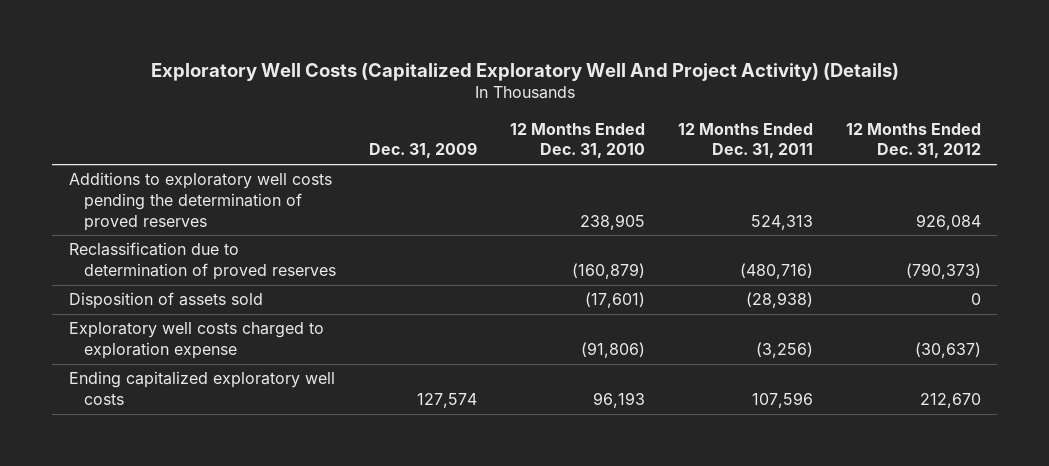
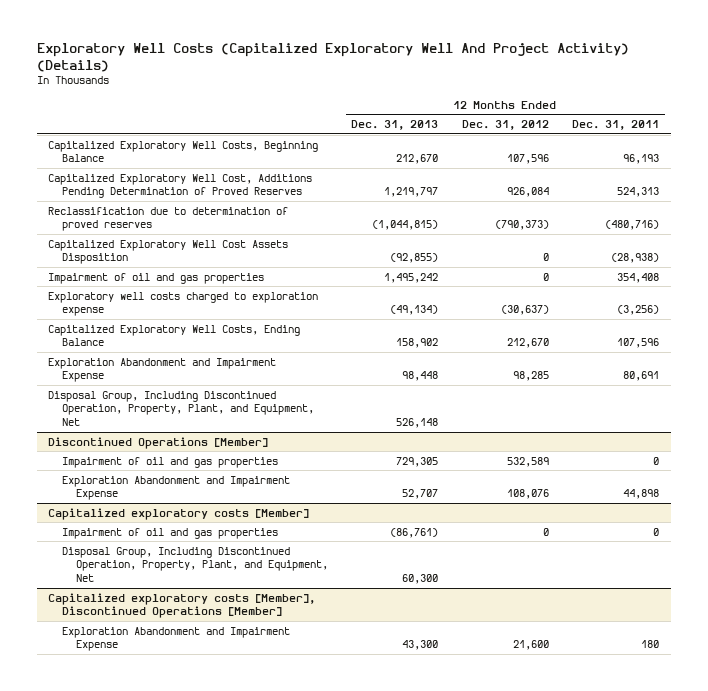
- | Dec. 31, 2009 | 12 Months Ended Dec. 31, 2010 | 12 Months Ended Dec. 31, 2011 | 12 Months Ended Dec. 31, 2012
+ | 12 Months Ended Dec. 31, 2013 | 12 Months Ended Dec. 31, 2012 | 12 Months Ended Dec. 31, 2011
- Additions to exploratory well costs pending the determination of proved reserves | | 238,905 | 524,313 | 926,084
+ Capitalized Exploratory Well Costs, Beginning Balance | 212,670 | 107,596 | 96,193
+ Capitalized Exploratory Well Cost, Additions Pending Determination of Proved Reserves | 1,219,797 | 926,084 | 524,313
- Disposition of assets sold | | (17,601) | (28,938) | 0
+ Capitalized Exploratory Well Cost Assets Disposition | (92,855) | 0 | (28,938)
+ Impairment of oil and gas properties | 1,495,242 | 0 | 354,408
- Ending capitalized exploratory well costs | 127,574 | 96,193 | 107,596 | 212,670
+ Capitalized Exploratory Well Costs, Ending Balance | 158,902 | 212,670 | 107,596
+ Exploration Abandonment and Impairment Expense | 98,448 | 98,285 | 80,691
+ Disposal Group, Including Discontinued Operation, Property, Plant, and Equipment, Net | 526,148 | |
+ Discontinued Operations [Member]
+ Impairment of oil and gas properties | 729,305 | 532,589 | 0
+ Exploration Abandonment and Impairment Expense | 52,707 | 108,076 | 44,898
+ Capitalized exploratory costs [Member]
+ Impairment of oil and gas properties | (86,761) | 0 | 0
+ Disposal Group, Including Discontinued Operation, Property, Plant, and Equipment, Net | 60,300 | |
+ Capitalized exploratory costs [Member], Discontinued Operations [Member]
+ Exploration Abandonment and Impairment Expense | 43,300 | 21,600 | 180

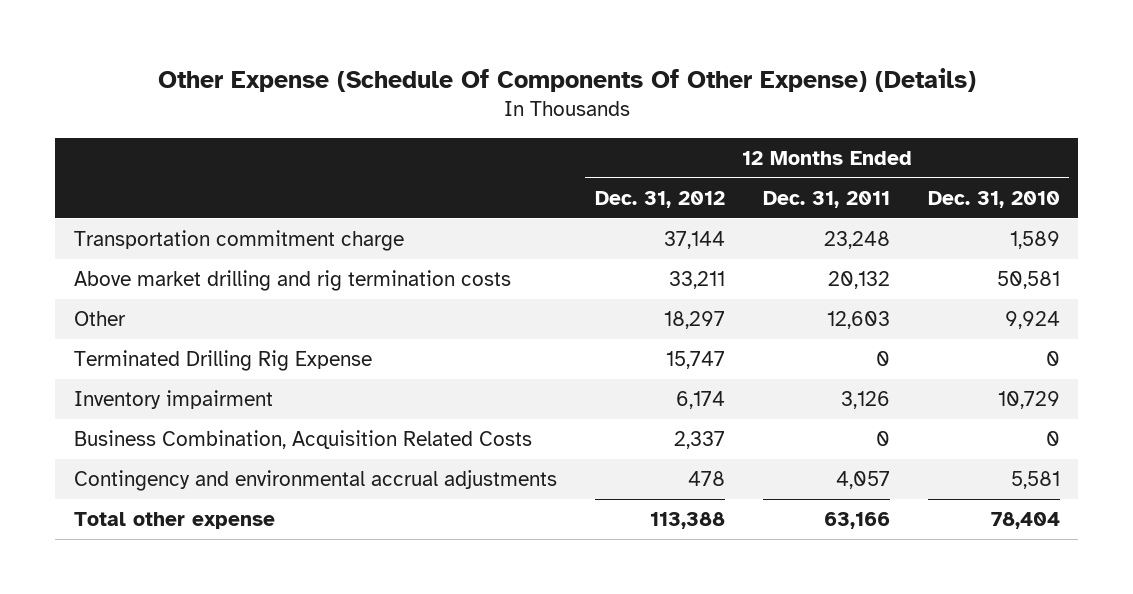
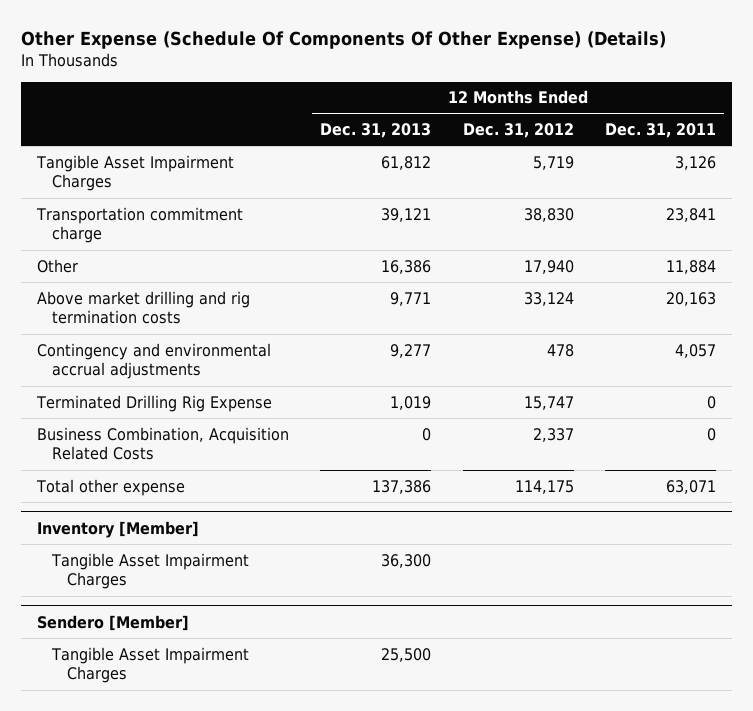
- | 12 Months Ended Dec. 31, 2012 | 12 Months Ended Dec. 31, 2011 | 12 Months Ended Dec. 31, 2010
+ | 12 Months Ended Dec. 31, 2013 | 12 Months Ended Dec. 31, 2012 | 12 Months Ended Dec. 31, 2011
- Transportation commitment charge | 37,144 | 23,248 | 1,589
- Above market drilling and rig termination costs | 33,211 | 20,132 | 50,581
- Other | 18,297 | 12,603 | 9,924
+ Tangible Asset Impairment Charges | 61,812 | 5,719 | 3,126
+ Transportation commitment charge | 39,121 | 38,830 | 23,841
+ Other | 16,386 | 17,940 | 11,884
+ Above market drilling and rig termination costs | 9,771 | 33,124 | 20,163
moved up: Contingency and environmental accrual adjustments | 9,277 | 478 | 4,057
- Inventory impairment | 6,174 | 3,126 | 10,729
- Total other expense | 113,388 | 63,166 | 78,404
+ Total other expense | 137,386 | 114,175 | 63,071
+ Inventory [Member]
+ Tangible Asset Impairment Charges | 36,300 | |
+ Sendero [Member]
+ Tangible Asset Impairment Charges | 25,500 | |

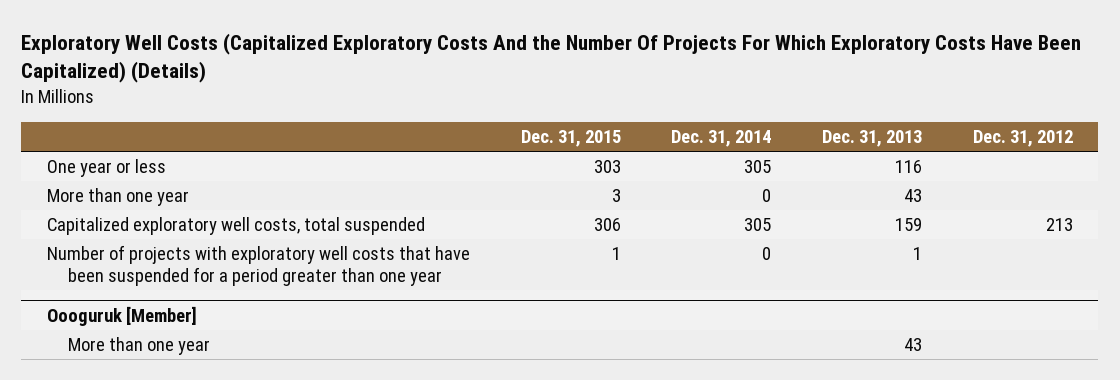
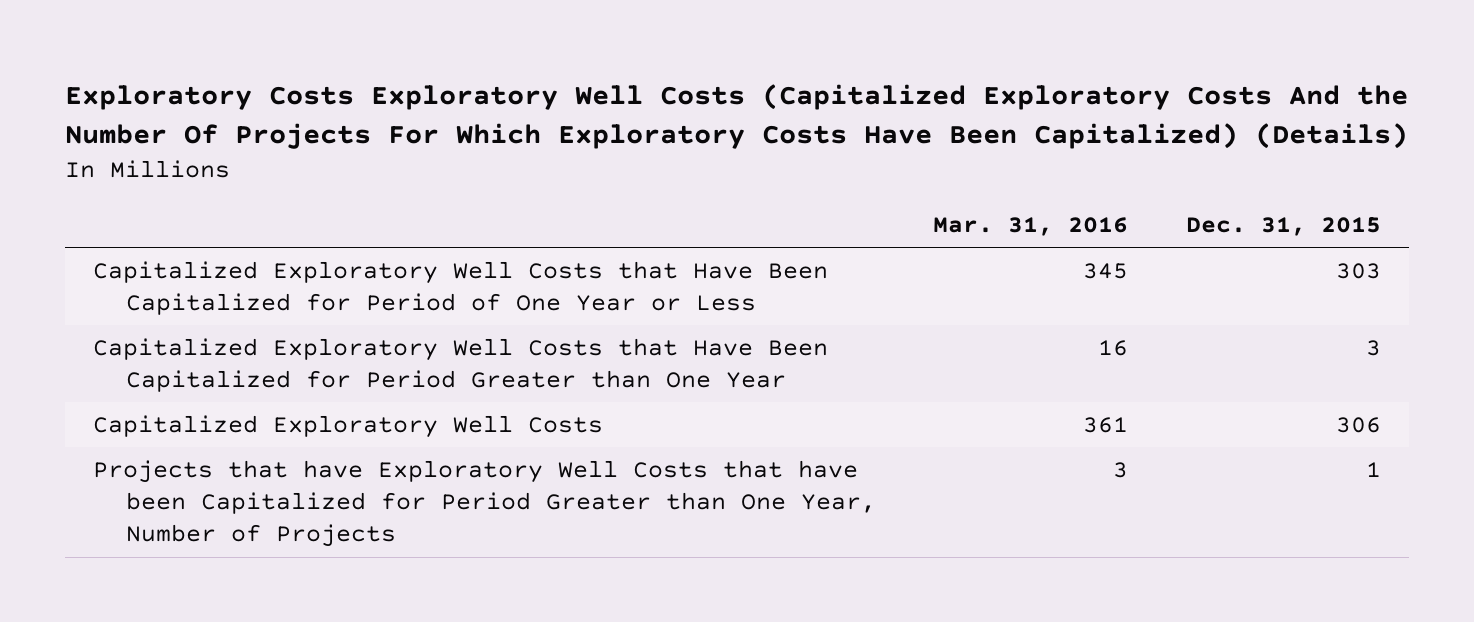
- Exploratory Well Costs (Capitalized Exploratory Costs And the Number Of Projects For Which Exploratory Costs Have Been Capitalized) (Details)
+ Exploratory Costs Exploratory Well Costs (Capitalized Exploratory Costs And the Number Of Projects For Which Exploratory Costs Have Been Capitalized) (Details)
- | Dec. 31, 2015 | Dec. 31, 2014 | Dec. 31, 2013 | Dec. 31, 2012
+ | Mar. 31, 2016 | Dec. 31, 2015
- One year or less | 303 | 305 | 116 |
- More than one year | 3 | 0 | 43 |
- Capitalized exploratory well costs, total suspended | 306 | 305 | 159 | 213
- Number of projects with exploratory well costs that have been suspended for a period greater than one year | 1 | 0 | 1 |
- Oooguruk [Member]
- More than one year | | | 43 |
+ Capitalized Exploratory Well Costs that Have Been Capitalized for Period of One Year or Less | 345 | 303
+ Capitalized Exploratory Well Costs that Have Been Capitalized for Period Greater than One Year | 16 | 3
+ Capitalized Exploratory Well Costs | 361 | 306
+ Projects that have Exploratory Well Costs that have been Capitalized for Period Greater than One Year, Number of Projects | 3 | 1

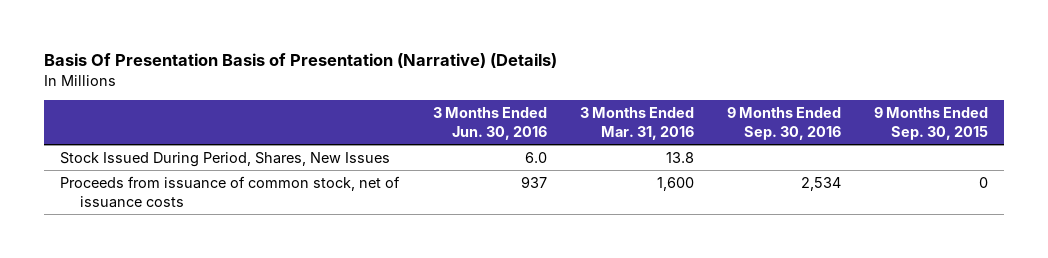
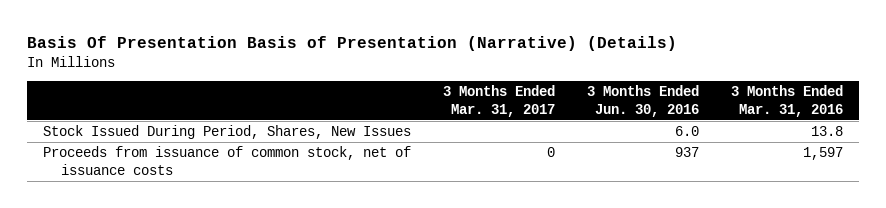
- | 3 Months Ended Jun. 30, 2016 | 3 Months Ended Mar. 31, 2016 | 9 Months Ended Sep. 30, 2016 | 9 Months Ended Sep. 30, 2015
+ | 3 Months Ended Mar. 31, 2017 | 3 Months Ended Jun. 30, 2016 | 3 Months Ended Mar. 31, 2016
- Proceeds from issuance of common stock, net of issuance costs | 937 | 1,600 | 2,534 | 0
+ Proceeds from issuance of common stock, net of issuance costs | 0 | 937 | 1,597

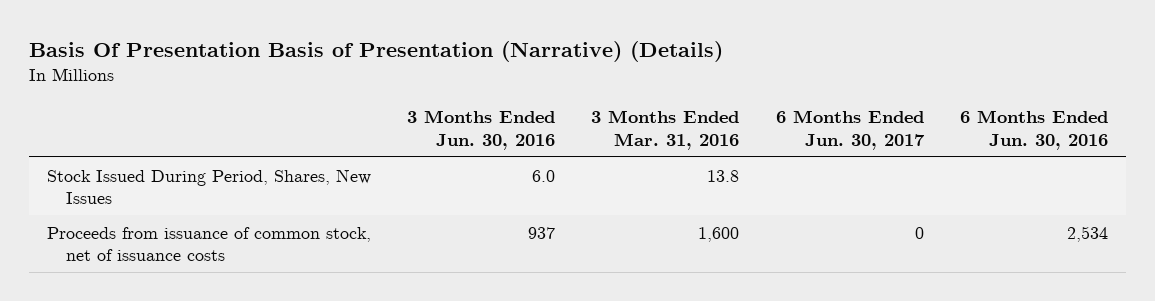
- | 3 Months Ended Mar. 31, 2017 | 3 Months Ended Jun. 30, 2016 | 3 Months Ended Mar. 31, 2016
+ | 3 Months Ended Jun. 30, 2016 | 3 Months Ended Mar. 31, 2016 | 6 Months Ended Jun. 30, 2017 | 6 Months Ended Jun. 30, 2016
- Proceeds from issuance of common stock, net of issuance costs | 0 | 937 | 1,597
+ Proceeds from issuance of common stock, net of issuance costs | 937 | 1,600 | 0 | 2,534

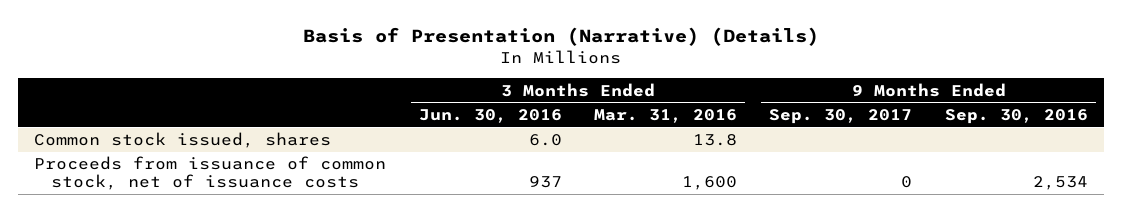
- Basis Of Presentation Basis of Presentation (Narrative) (Details)
+ Basis of Presentation (Narrative) (Details)
- | 3 Months Ended Jun. 30, 2016 | 3 Months Ended Mar. 31, 2016 | 6 Months Ended Jun. 30, 2017 | 6 Months Ended Jun. 30, 2016
+ | 3 Months Ended Jun. 30, 2016 | 3 Months Ended Mar. 31, 2016 | 9 Months Ended Sep. 30, 2017 | 9 Months Ended Sep. 30, 2016
- Stock Issued During Period, Shares, New Issues | 6.0 | 13.8 | |
+ Common stock issued, shares | 6.0 | 13.8 | |

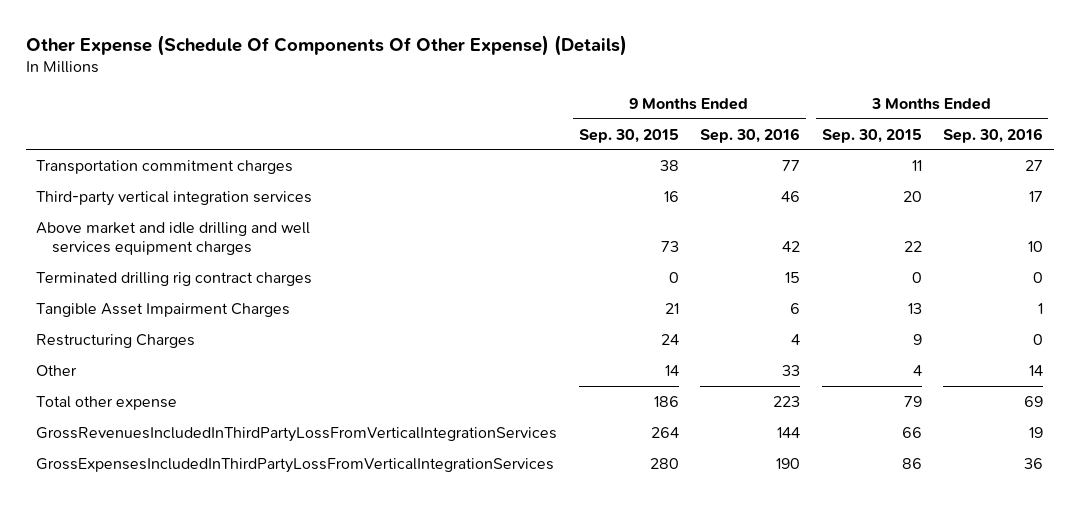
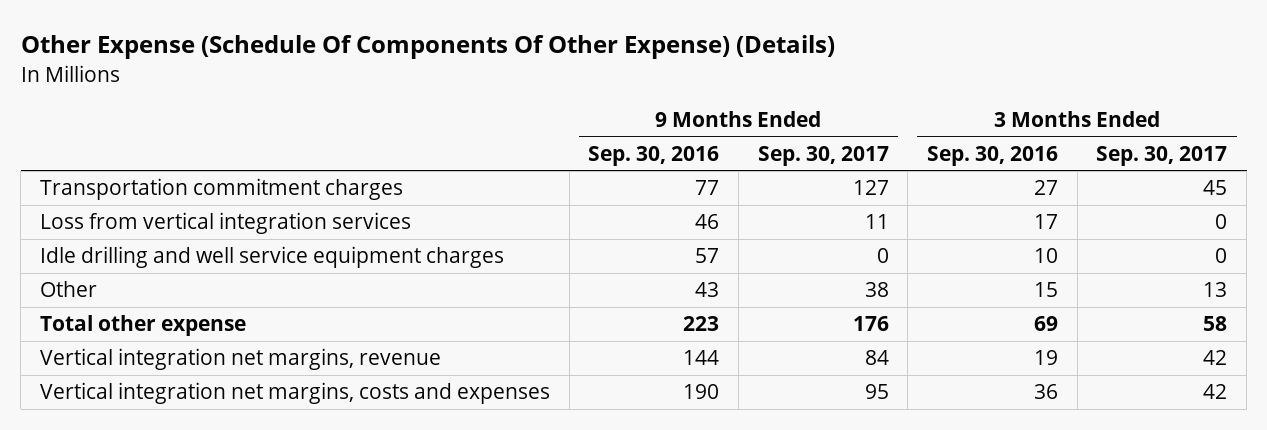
- | 9 Months Ended Sep. 30, 2015 | 9 Months Ended Sep. 30, 2016 | 3 Months Ended Sep. 30, 2015 | 3 Months Ended Sep. 30, 2016
+ | 9 Months Ended Sep. 30, 2016 | 9 Months Ended Sep. 30, 2017 | 3 Months Ended Sep. 30, 2016 | 3 Months Ended Sep. 30, 2017
- Third-party vertical integration services | 16 | 46 | 20 | 17
- Above market and idle drilling and well services equipment charges | 73 | 42 | 22 | 10
- Terminated drilling rig contract charges | 0 | 15 | 0 | 0
- Tangible Asset Impairment Charges | 21 | 6 | 13 | 1
- Restructuring Charges | 24 | 4 | 9 | 0
- Other | 14 | 33 | 4 | 14
+ Loss from vertical integration services | 46 | 11 | 17 | 0
+ Idle drilling and well service equipment charges | 57 | 0 | 10 | 0
+ Other | 43 | 38 | 15 | 13
- GrossRevenuesIncludedInThirdPartyLossFromVerticalIntegrationServices | 264 | 144 | 66 | 19
- GrossExpensesIncludedInThirdPartyLossFromVerticalIntegrationServices | 280 | 190 | 86 | 36
+ Vertical integration net margins, revenue | 144 | 84 | 19 | 42
+ Vertical integration net margins, costs and expenses | 190 | 95 | 36 | 42

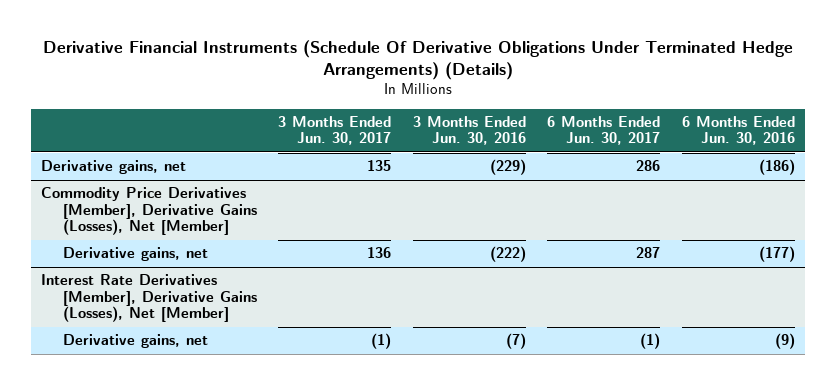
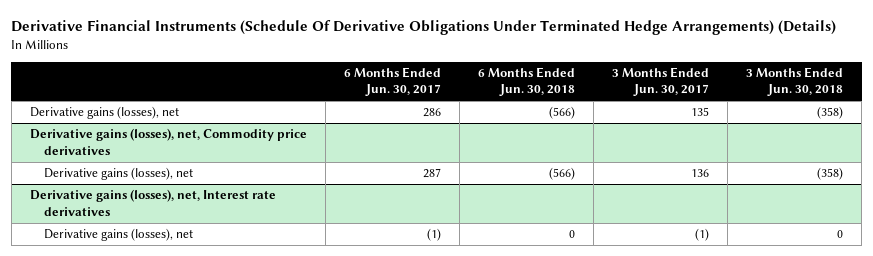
- | 3 Months Ended Jun. 30, 2017 | 3 Months Ended Jun. 30, 2016 | 6 Months Ended Jun. 30, 2017 | 6 Months Ended Jun. 30, 2016
+ | 6 Months Ended Jun. 30, 2017 | 6 Months Ended Jun. 30, 2018 | 3 Months Ended Jun. 30, 2017 | 3 Months Ended Jun. 30, 2018
- Derivative gains, net | 135 | (229) | 286 | (186)
- Commodity Price Derivatives [Member], Derivative Gains (Losses), Net [Member]
- Derivative gains, net | 136 | (222) | 287 | (177)
- Interest Rate Derivatives [Member], Derivative Gains (Losses), Net [Member]
- Derivative gains, net | (1) | (7) | (1) | (9)
+ Derivative gains (losses), net | 286 | (566) | 135 | (358)
+ Derivative gains (losses), net, Commodity price derivatives
+ Derivative gains (losses), net | 287 | (566) | 136 | (358)
+ Derivative gains (losses), net, Interest rate derivatives
+ Derivative gains (losses), net | (1) | 0 | (1) | 0

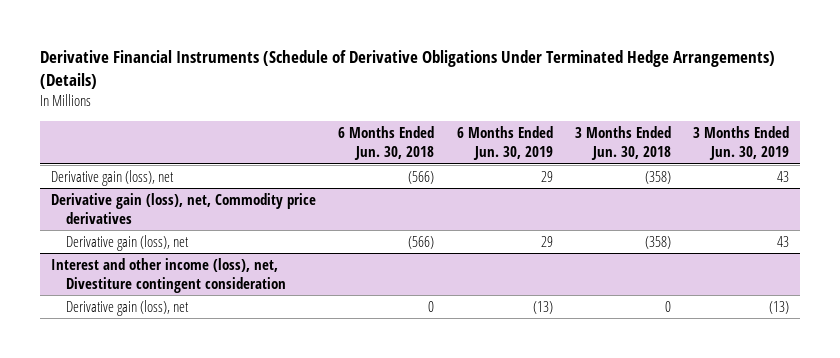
- Derivative Financial Instruments (Schedule Of Derivative Obligations Under Terminated Hedge Arrangements) (Details)
+ Derivative Financial Instruments (Schedule of Derivative Obligations Under Terminated Hedge Arrangements) (Details)
- | 6 Months Ended Jun. 30, 2017 | 6 Months Ended Jun. 30, 2018 | 3 Months Ended Jun. 30, 2017 | 3 Months Ended Jun. 30, 2018
+ | 6 Months Ended Jun. 30, 2018 | 6 Months Ended Jun. 30, 2019 | 3 Months Ended Jun. 30, 2018 | 3 Months Ended Jun. 30, 2019
- Derivative gains (losses), net | 286 | (566) | 135 | (358)
- Derivative gains (losses), net, Commodity price derivatives
- Derivative gains (losses), net | 287 | (566) | 136 | (358)
- Derivative gains (losses), net, Interest rate derivatives
- Derivative gains (losses), net | (1) | 0 | (1) | 0
+ Derivative gain (loss), net | (566) | 29 | (358) | 43
+ Derivative gain (loss), net, Commodity price derivatives
+ Derivative gain (loss), net | (566) | 29 | (358) | 43
+ Interest and other income (loss), net, Divestiture contingent consideration
+ Derivative gain (loss), net | 0 | (13) | 0 | (13)

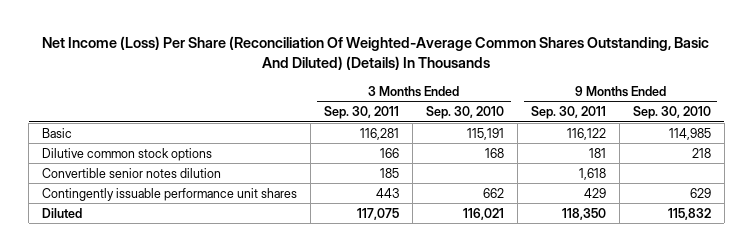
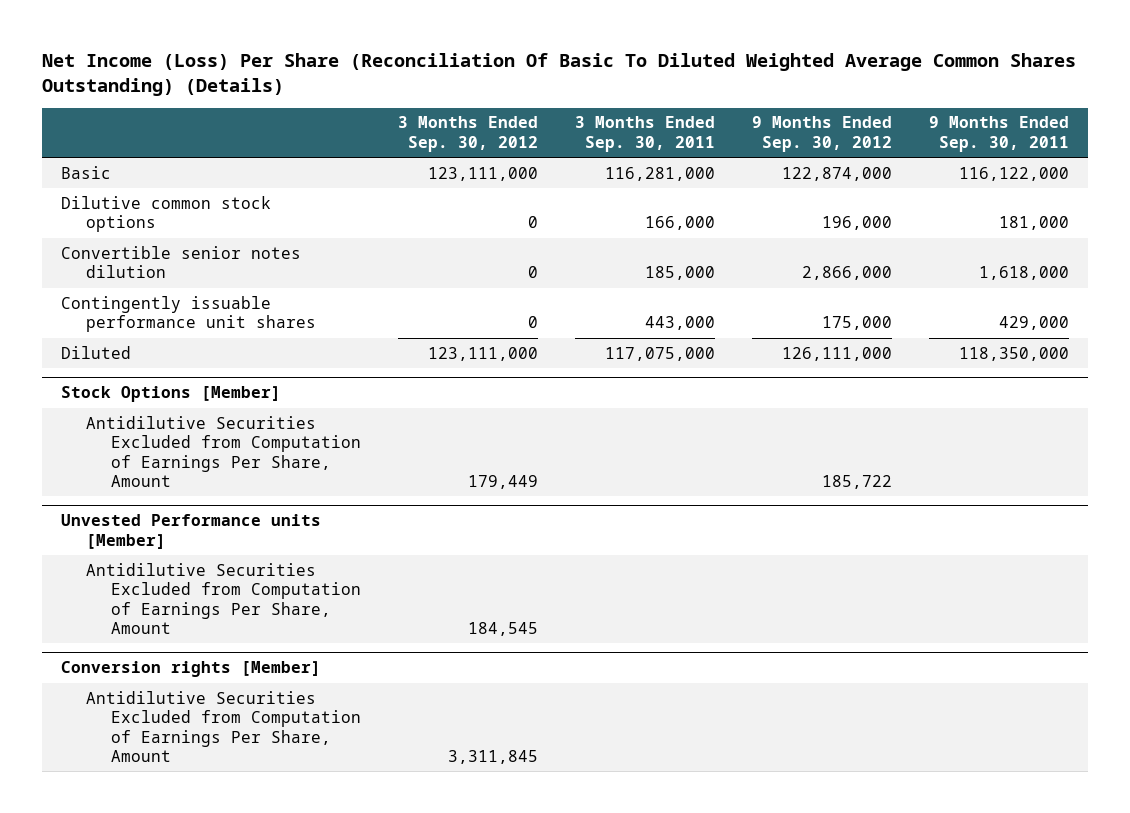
- Net Income (Loss) Per Share (Reconciliation Of Weighted-Average Common Shares Outstanding, Basic And Diluted) (Details) In Thousands
+ Net Income (Loss) Per Share (Reconciliation Of Basic To Diluted Weighted Average Common Shares Outstanding) (Details)
- | 3 Months Ended Sep. 30, 2011 | 3 Months Ended Sep. 30, 2010 | 9 Months Ended Sep. 30, 2011 | 9 Months Ended Sep. 30, 2010
+ | 3 Months Ended Sep. 30, 2012 | 3 Months Ended Sep. 30, 2011 | 9 Months Ended Sep. 30, 2012 | 9 Months Ended Sep. 30, 2011
- Basic | 116,281 | 115,191 | 116,122 | 114,985
- Dilutive common stock options | 166 | 168 | 181 | 218
- Convertible senior notes dilution | 185 | | 1,618 |
- Contingently issuable performance unit shares | 443 | 662 | 429 | 629
- Diluted | 117,075 | 116,021 | 118,350 | 115,832
+ Basic | 123,111,000 | 116,281,000 | 122,874,000 | 116,122,000
+ Dilutive common stock options | 0 | 166,000 | 196,000 | 181,000
+ Convertible senior notes dilution | 0 | 185,000 | 2,866,000 | 1,618,000
+ Contingently issuable performance unit shares | 0 | 443,000 | 175,000 | 429,000
+ Diluted | 123,111,000 | 117,075,000 | 126,111,000 | 118,350,000
+ Stock Options [Member]
+ Antidilutive Securities Excluded from Computation of Earnings Per Share, Amount | 179,449 | | 185,722 |
+ Unvested Performance units [Member]
+ Antidilutive Securities Excluded from Computation of Earnings Per Share, Amount | 184,545 | | |
+ Conversion rights [Member]
+ Antidilutive Securities Excluded from Computation of Earnings Per Share, Amount | 3,311,845 | | |

